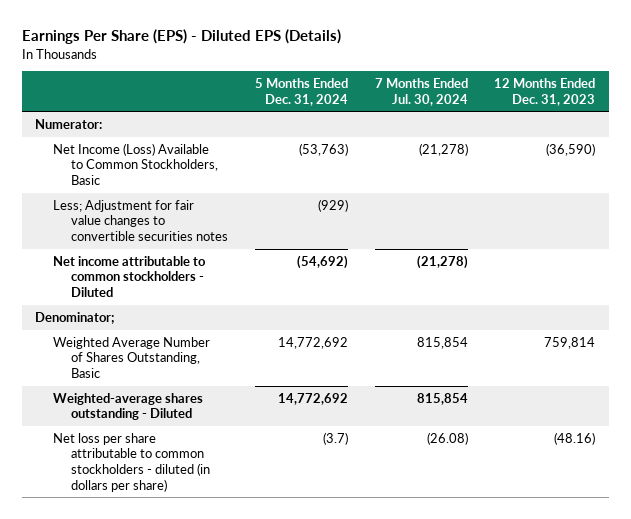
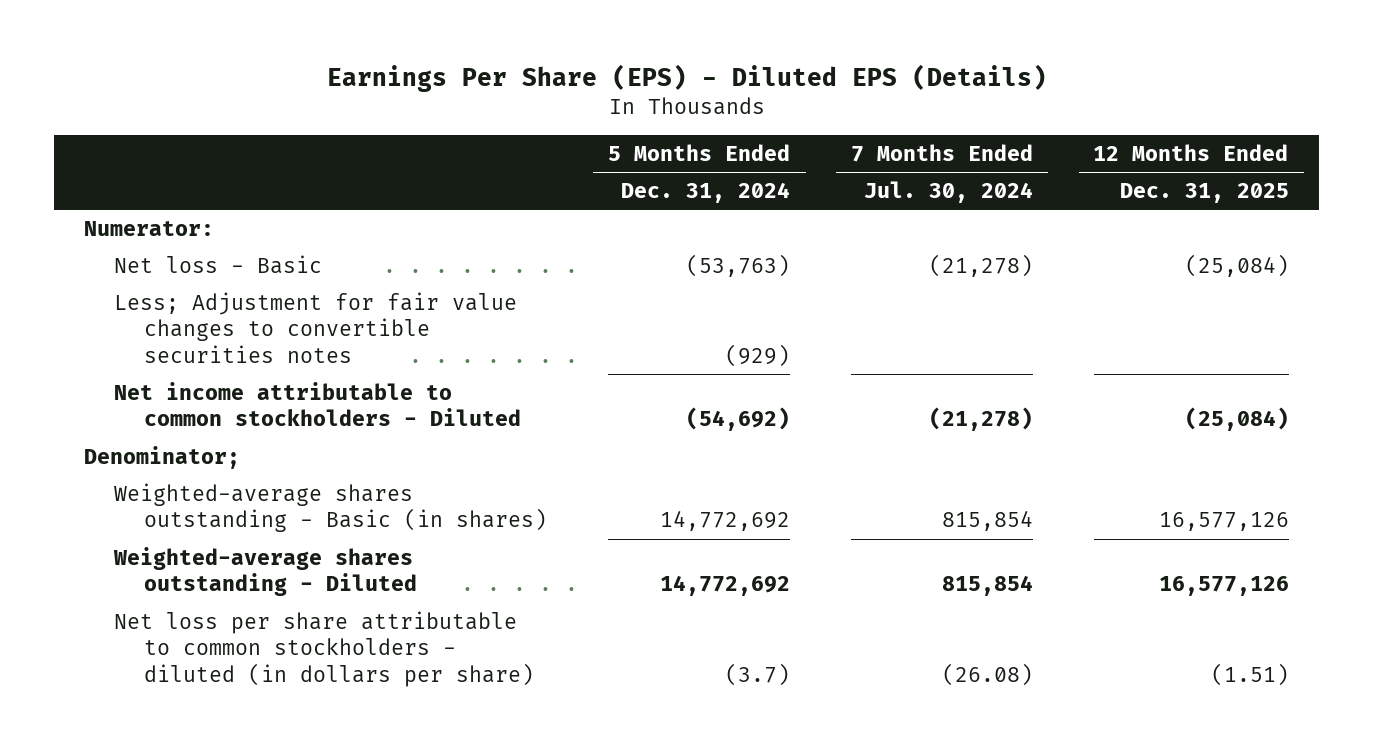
- | 5 Months Ended Dec. 31, 2024 | 7 Months Ended Jul. 30, 2024 | 12 Months Ended Dec. 31, 2023
+ | 5 Months Ended Dec. 31, 2024 | 7 Months Ended Jul. 30, 2024 | 12 Months Ended Dec. 31, 2025
- Net Income (Loss) Available to Common Stockholders, Basic | (53,763) | (21,278) | (36,590)
+ Net loss - Basic | (53,763) | (21,278) | (25,084)
- Weighted Average Number of Shares Outstanding, Basic | 14,772,692 | 815,854 | 759,814
+ Weighted-average shares outstanding - Basic (in shares) | 14,772,692 | 815,854 | 16,577,126

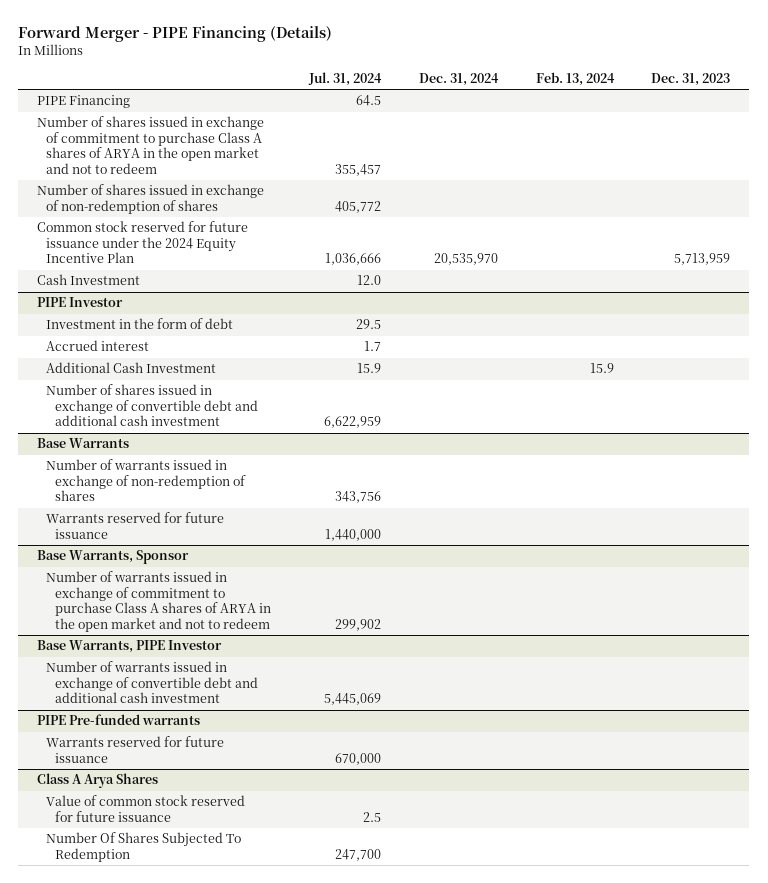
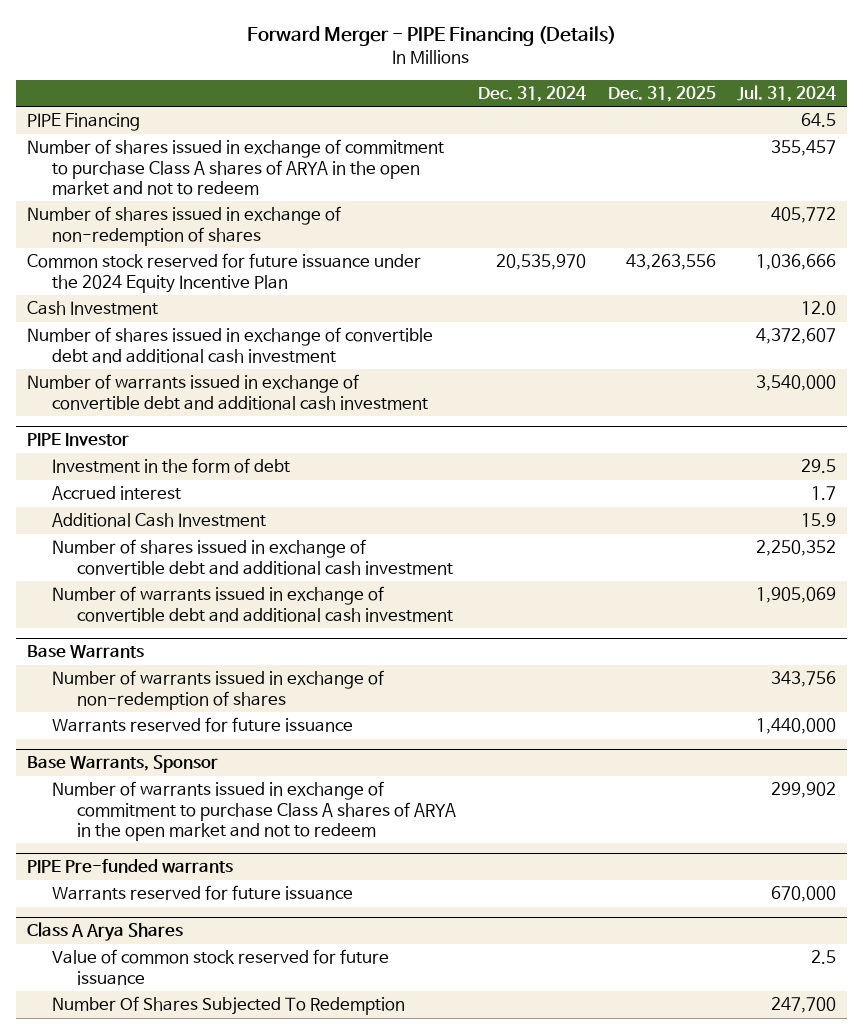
- | Jul. 31, 2024 | Dec. 31, 2024 | Feb. 13, 2024 | Dec. 31, 2023
+ | Dec. 31, 2024 | Dec. 31, 2025 | Jul. 31, 2024
+ Number of shares issued in exchange of convertible debt and additional cash investment | | | 4,372,607
+ Number of warrants issued in exchange of convertible debt and additional cash investment | | | 3,540,000
@ PIPE Investor
- Number of shares issued in exchange of convertible debt and additional cash investment | 6,622,959 | | |
+ Number of shares issued in exchange of convertible debt and additional cash investment | | | 2,250,352
+ Number of warrants issued in exchange of convertible debt and additional cash investment | | | 1,905,069
- Base Warrants, PIPE Investor
- Number of warrants issued in exchange of convertible debt and additional cash investment | 5,445,069 | | |

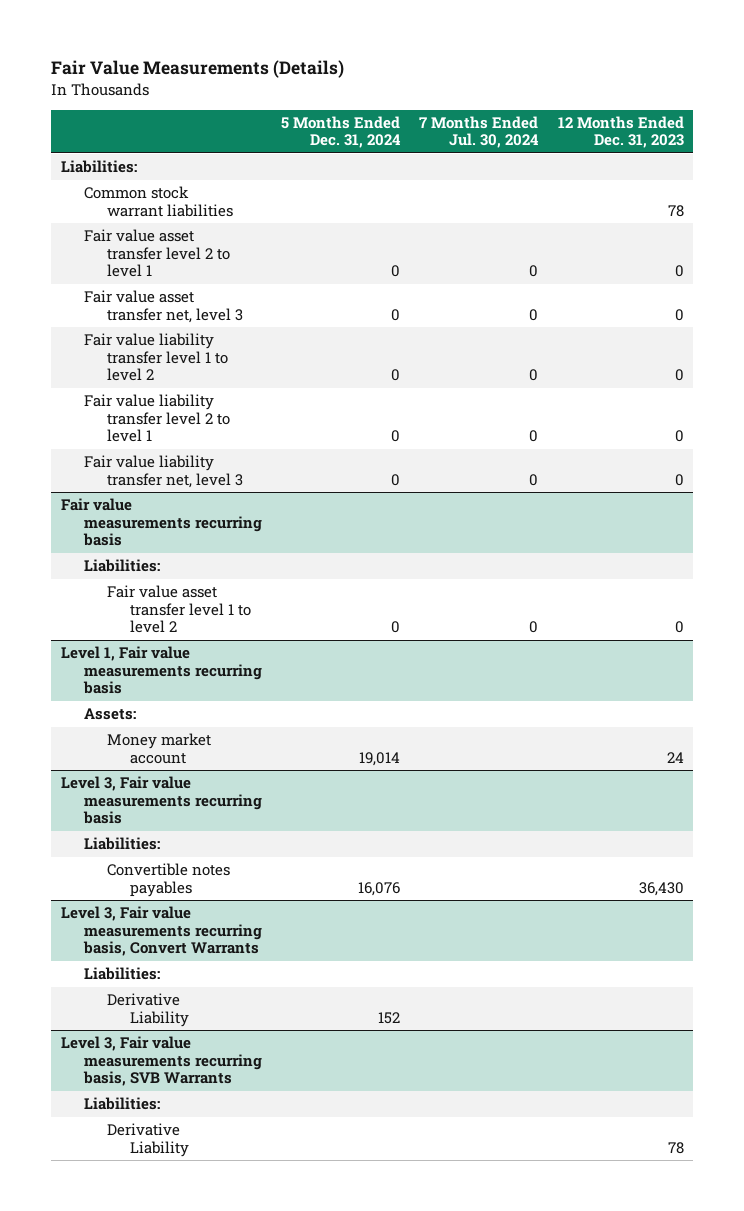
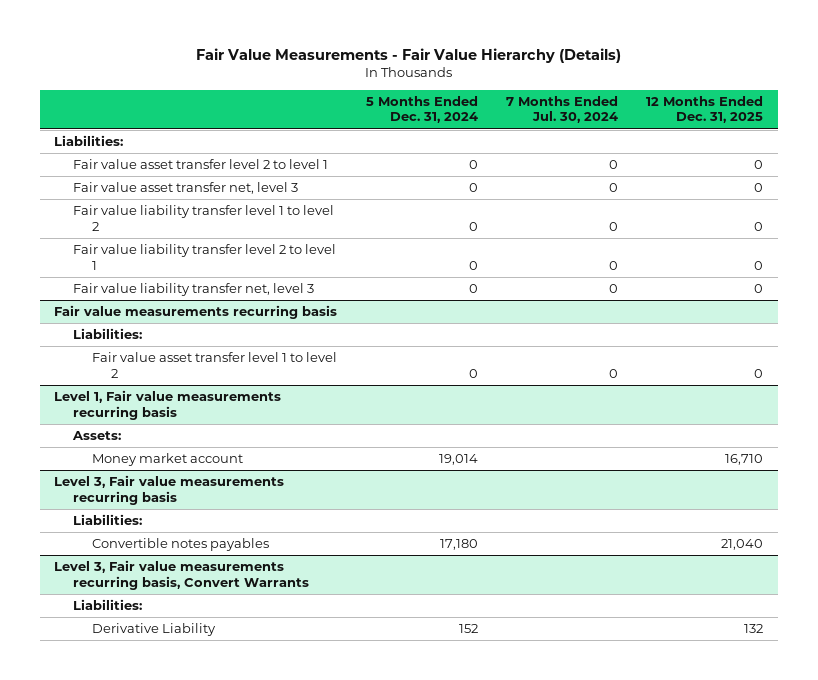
- Fair Value Measurements (Details)
+ Fair Value Measurements - Fair Value Hierarchy (Details)
- | 5 Months Ended Dec. 31, 2024 | 7 Months Ended Jul. 30, 2024 | 12 Months Ended Dec. 31, 2023
+ | 5 Months Ended Dec. 31, 2024 | 7 Months Ended Jul. 30, 2024 | 12 Months Ended Dec. 31, 2025
- Common stock warrant liabilities | | | 78
@ Level 3, Fair value measurements recurring basis
- Convertible notes payables | 16,076 | | 36,430
+ Convertible notes payables | 17,180 | | 21,040
- Level 3, Fair value measurements recurring basis, SVB Warrants
- Liabilities:
- Derivative Liability | | | 78

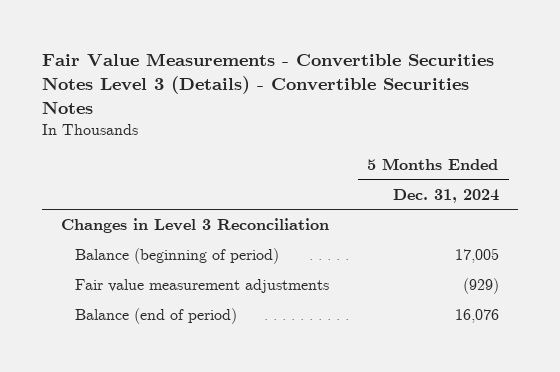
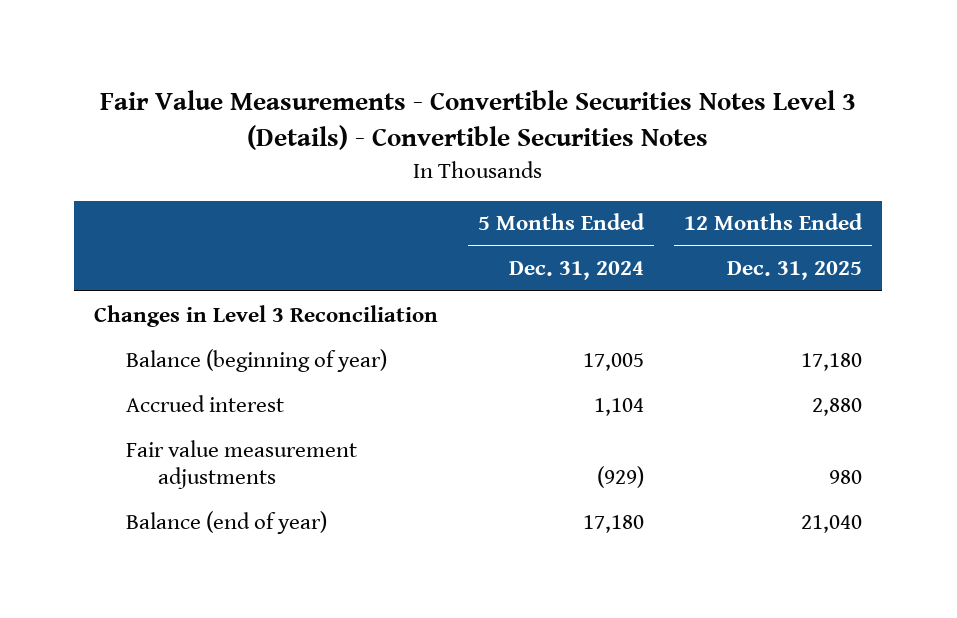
- | 5 Months Ended Dec. 31, 2024
+ | 5 Months Ended Dec. 31, 2024 | 12 Months Ended Dec. 31, 2025
- Balance (beginning of period) | 17,005
+ Balance (beginning of year) | 17,005 | 17,180
+ Accrued interest | 1,104 | 2,880
- Balance (end of period) | 16,076
+ Balance (end of year) | 17,180 | 21,040

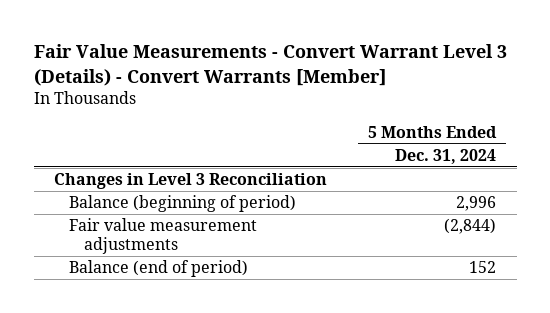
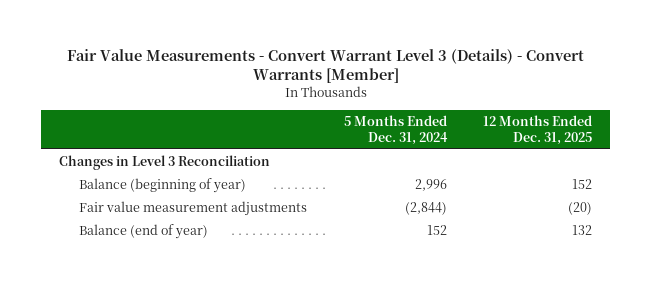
- | 5 Months Ended Dec. 31, 2024
+ | 5 Months Ended Dec. 31, 2024 | 12 Months Ended Dec. 31, 2025
- Balance (beginning of period) | 2,996
+ Balance (beginning of year) | 2,996 | 152
- Balance (end of period) | 152
+ Balance (end of year) | 152 | 132

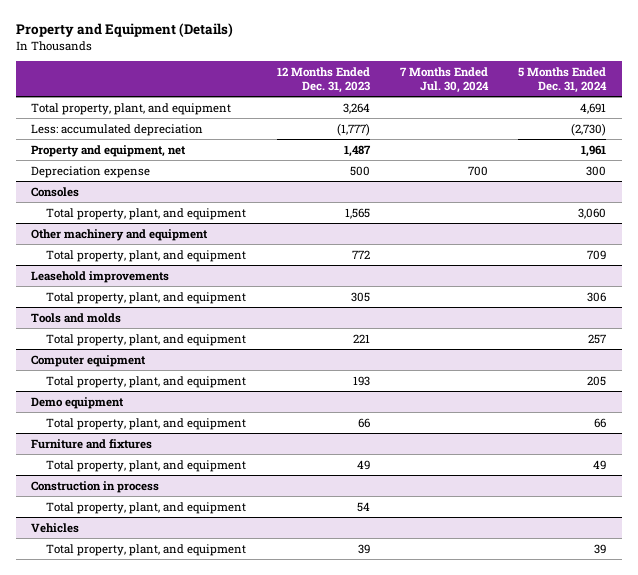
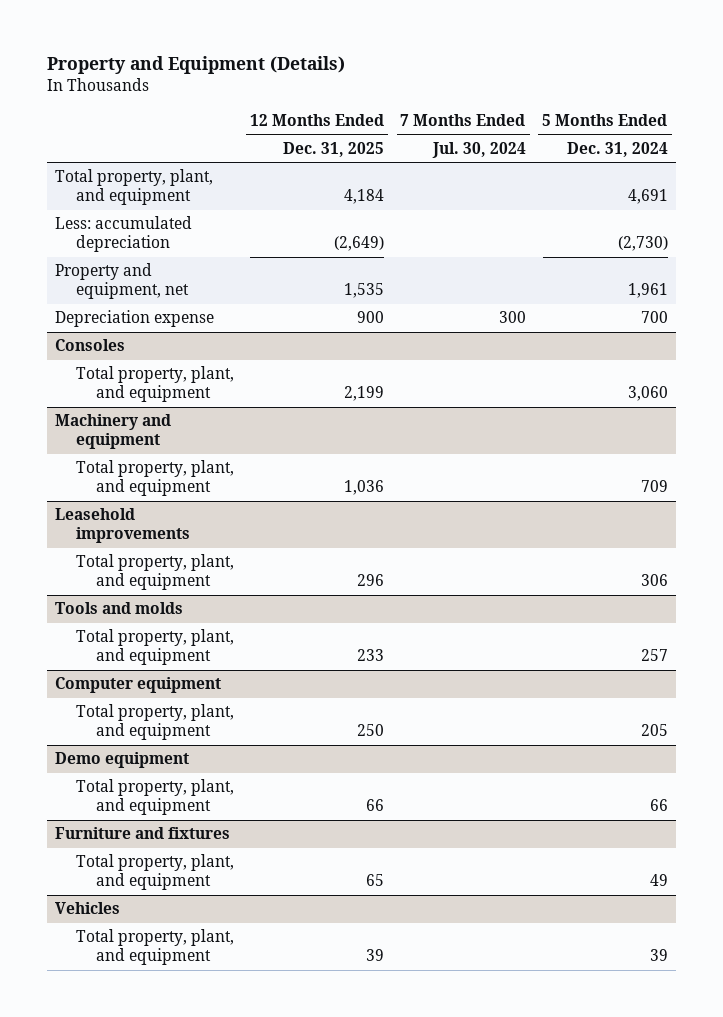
- | 12 Months Ended Dec. 31, 2023 | 7 Months Ended Jul. 30, 2024 | 5 Months Ended Dec. 31, 2024
+ | 12 Months Ended Dec. 31, 2025 | 7 Months Ended Jul. 30, 2024 | 5 Months Ended Dec. 31, 2024
- Depreciation expense | 500 | 700 | 300
+ Depreciation expense | 900 | 300 | 700
- Other machinery and equipment
+ Machinery and equipment
- Construction in process
- Total property, plant, and equipment | 54 | |

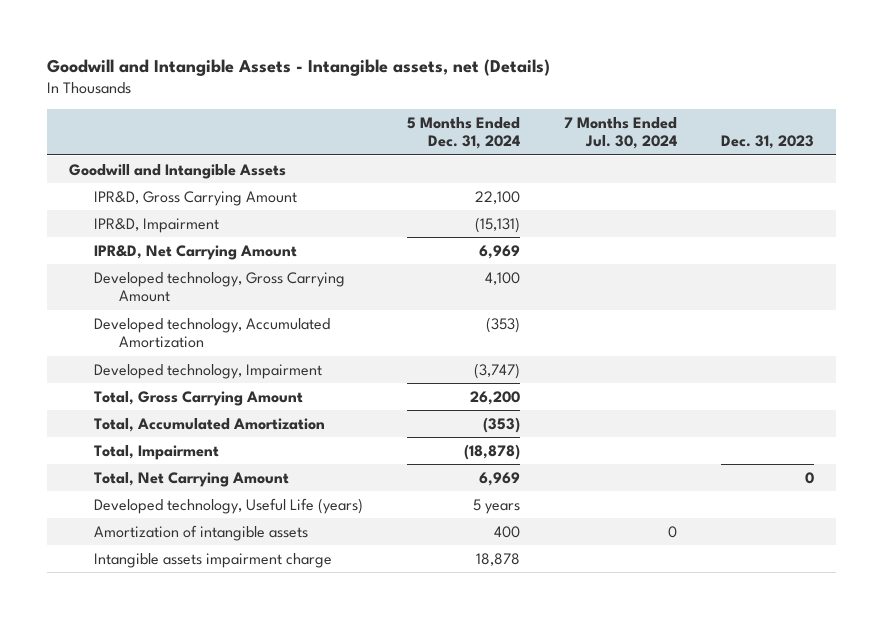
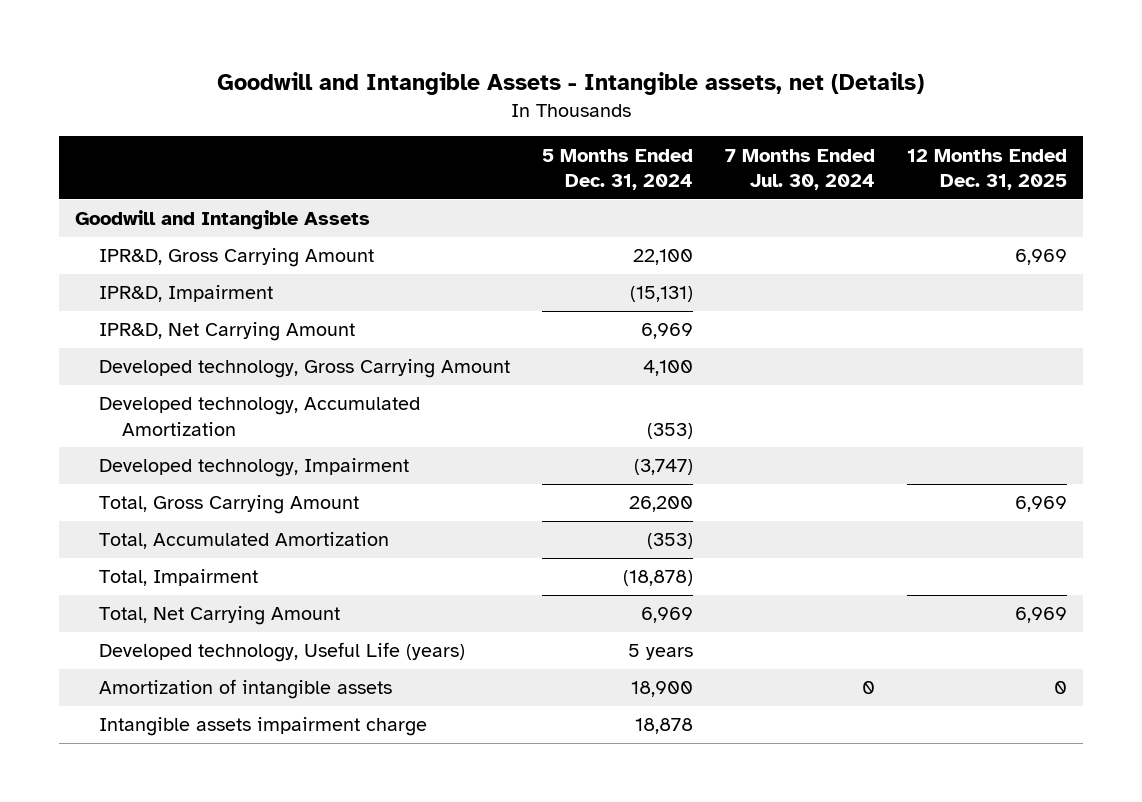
- | 5 Months Ended Dec. 31, 2024 | 7 Months Ended Jul. 30, 2024 | Dec. 31, 2023
+ | 5 Months Ended Dec. 31, 2024 | 7 Months Ended Jul. 30, 2024 | 12 Months Ended Dec. 31, 2025
- Amortization of intangible assets | 400 | 0 |
+ Amortization of intangible assets | 18,900 | 0 | 0

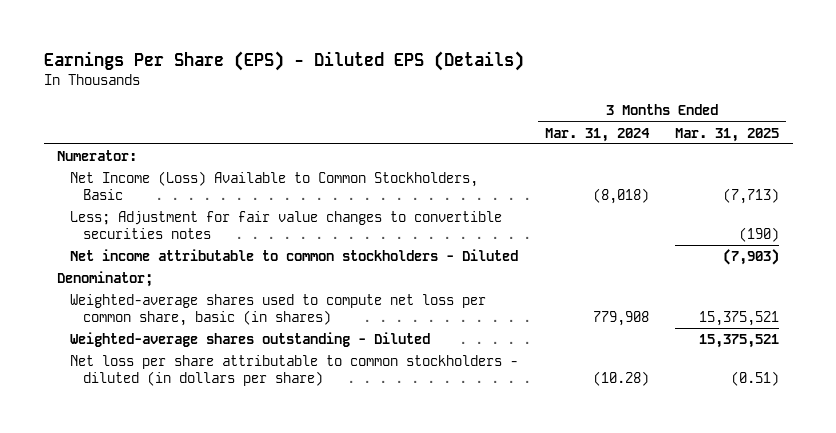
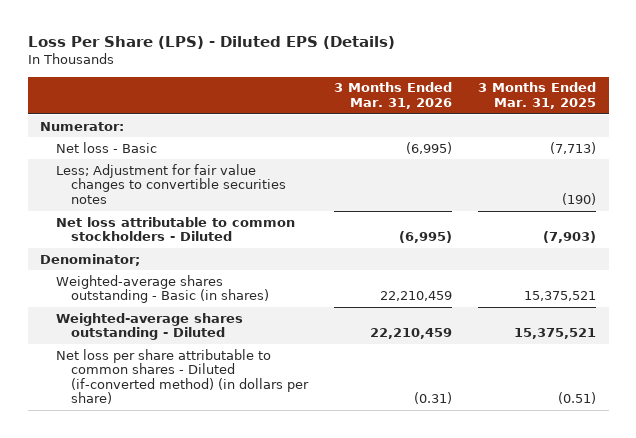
- Earnings Per Share (EPS) - Diluted EPS (Details)
+ Loss Per Share (LPS) - Diluted EPS (Details)
- | 3 Months Ended Mar. 31, 2024 | 3 Months Ended Mar. 31, 2025
+ | 3 Months Ended Mar. 31, 2026 | 3 Months Ended Mar. 31, 2025
- Net Income (Loss) Available to Common Stockholders, Basic | (8,018) | (7,713)
+ Net loss - Basic | (6,995) | (7,713)
- Net income attributable to common stockholders - Diluted | | (7,903)
+ Net loss attributable to common stockholders - Diluted | (6,995) | (7,903)
- Weighted-average shares used to compute net loss per common share, basic (in shares) | 779,908 | 15,375,521
+ Weighted-average shares outstanding - Basic (in shares) | 22,210,459 | 15,375,521
- Net loss per share attributable to common stockholders - diluted (in dollars per share) | (10.28) | (0.51)
+ Net loss per share attributable to common shares - Diluted (if-converted method) (in dollars per share) | (0.31) | (0.51)

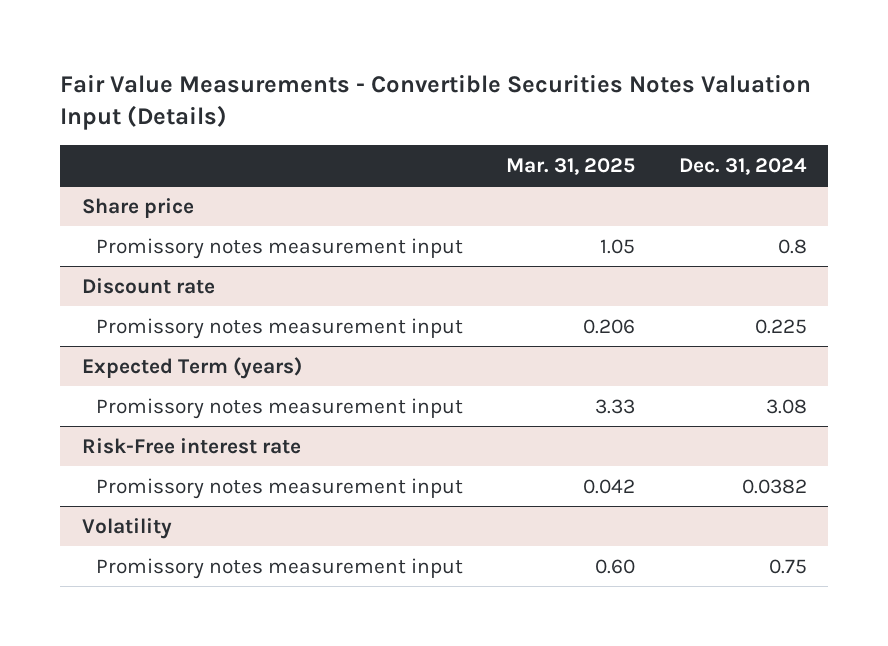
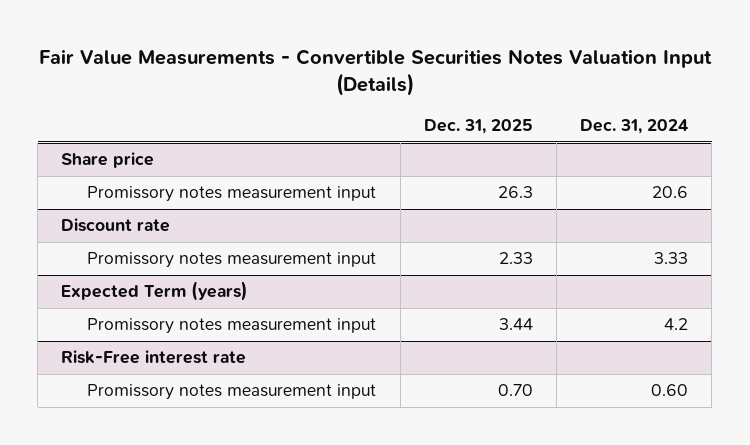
- | Mar. 31, 2025 | Dec. 31, 2024
+ | Dec. 31, 2025 | Dec. 31, 2024
@ Share price
- Promissory notes measurement input | 1.05 | 0.8
+ Promissory notes measurement input | 26.3 | 20.6
@ Discount rate
- Promissory notes measurement input | 0.206 | 0.225
+ Promissory notes measurement input | 2.33 | 3.33
@ Expected Term (years)
- Promissory notes measurement input | 3.33 | 3.08
+ Promissory notes measurement input | 3.44 | 4.2
@ Risk-Free interest rate
- Promissory notes measurement input | 0.042 | 0.0382
- Volatility
- Promissory notes measurement input | 0.60 | 0.75
@ Risk-Free interest rate
+ Promissory notes measurement input | 0.70 | 0.60

